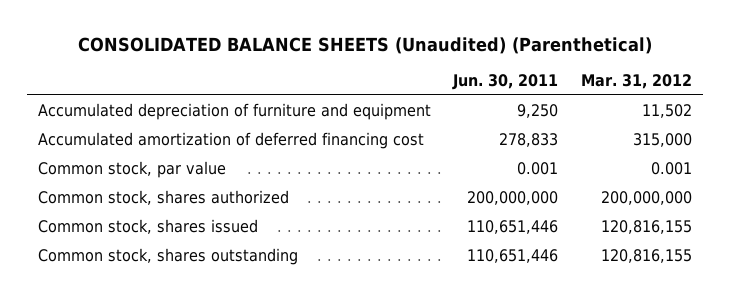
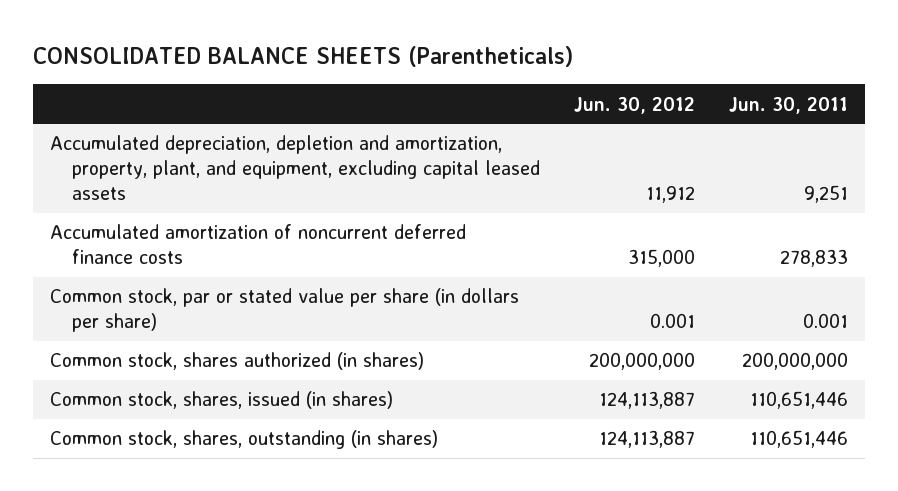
- CONSOLIDATED BALANCE SHEETS (Unaudited) (Parenthetical)
+ CONSOLIDATED BALANCE SHEETS (Parentheticals)
- | Jun. 30, 2011 | Mar. 31, 2012
+ | Jun. 30, 2012 | Jun. 30, 2011
- Accumulated depreciation of furniture and equipment | 9,250 | 11,502
- Accumulated amortization of deferred financing cost | 278,833 | 315,000
- Common stock, par value | 0.001 | 0.001
- Common stock, shares authorized | 200,000,000 | 200,000,000
- Common stock, shares issued | 110,651,446 | 120,816,155
- Common stock, shares outstanding | 110,651,446 | 120,816,155
+ Accumulated depreciation, depletion and amortization, property, plant, and equipment, excluding capital leased assets | 11,912 | 9,251
+ Accumulated amortization of noncurrent deferred finance costs | 315,000 | 278,833
+ Common stock, par or stated value per share (in dollars per share) | 0.001 | 0.001
+ Common stock, shares authorized (in shares) | 200,000,000 | 200,000,000
+ Common stock, shares, issued (in shares) | 124,113,887 | 110,651,446
+ Common stock, shares, outstanding (in shares) | 124,113,887 | 110,651,446

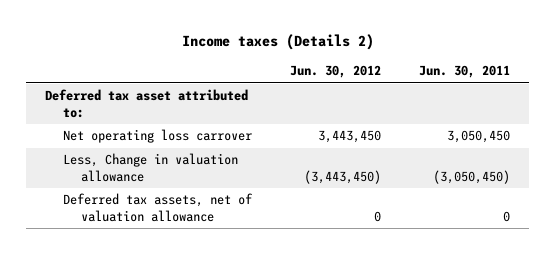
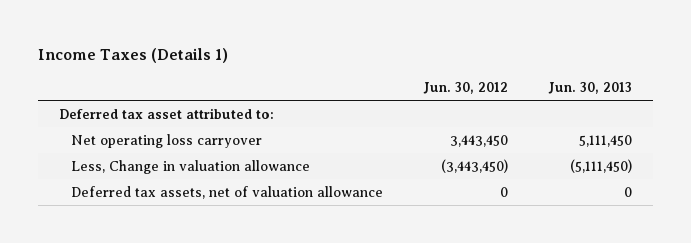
- Income taxes (Details 2)
+ Income Taxes (Details 1)
- | Jun. 30, 2012 | Jun. 30, 2011
+ | Jun. 30, 2012 | Jun. 30, 2013
- Net operating loss carrover | 3,443,450 | 3,050,450
+ Net operating loss carryover | 3,443,450 | 5,111,450

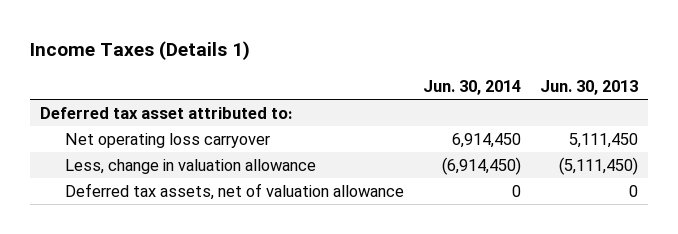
- | Jun. 30, 2012 | Jun. 30, 2013
+ | Jun. 30, 2014 | Jun. 30, 2013
- Less, Change in valuation allowance | (3,443,450) | (5,111,450)
+ Less, change in valuation allowance | (6,914,450) | (5,111,450)

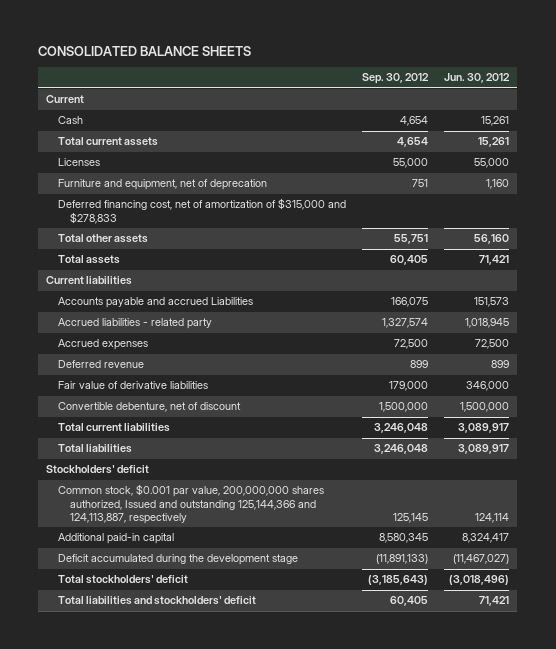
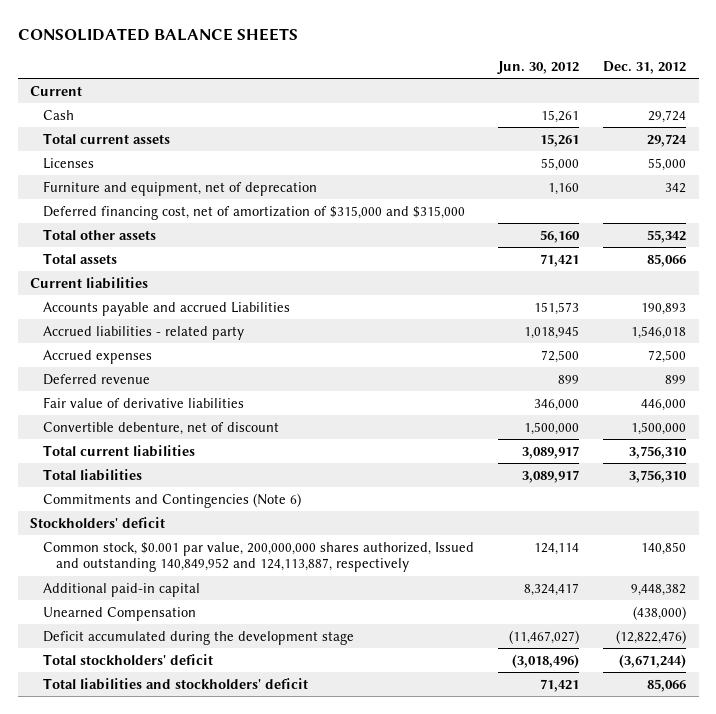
- | Sep. 30, 2012 | Jun. 30, 2012
+ | Jun. 30, 2012 | Dec. 31, 2012
- Deferred financing cost, net of amortization of $315,000 and $278,833
+ Deferred financing cost, net of amortization of $315,000 and $315,000
+ Commitments and Contingencies (Note 6)
- Common stock, $0.001 par value, 200,000,000 shares authorized, Issued and outstanding 125,144,366 and 124,113,887, respectively | 125,145 | 124,114
+ Common stock, $0.001 par value, 200,000,000 shares authorized, Issued and outstanding 140,849,952 and 124,113,887, respectively | 124,114 | 140,850
+ Unearned Compensation | | (438,000)

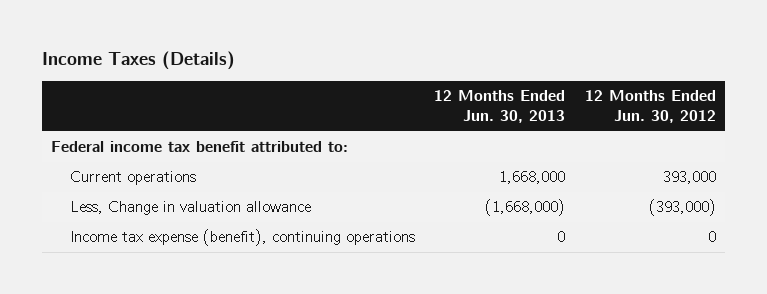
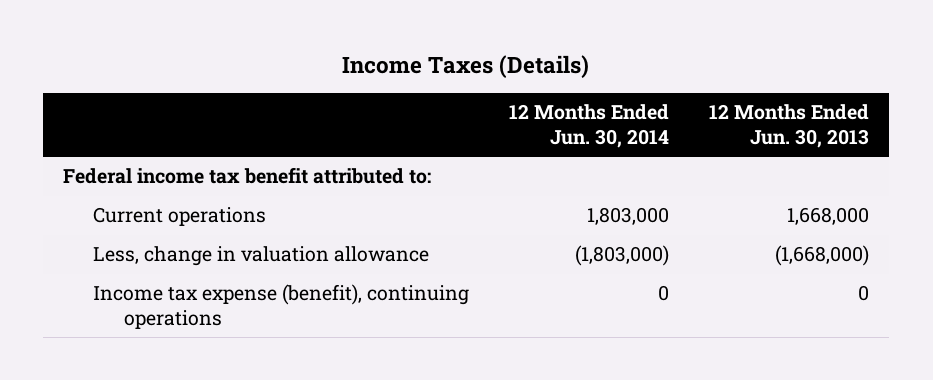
- | 12 Months Ended Jun. 30, 2013 | 12 Months Ended Jun. 30, 2012
+ | 12 Months Ended Jun. 30, 2014 | 12 Months Ended Jun. 30, 2013
- Less, Change in valuation allowance | (1,668,000) | (393,000)
+ Less, change in valuation allowance | (1,803,000) | (1,668,000)

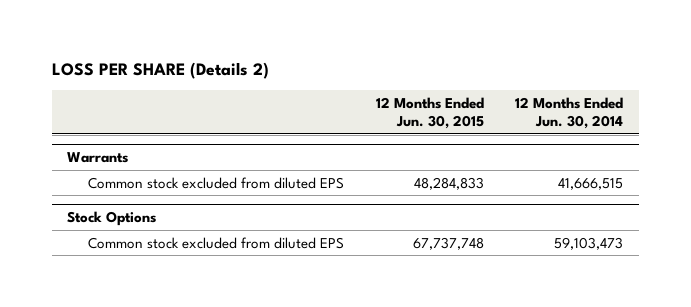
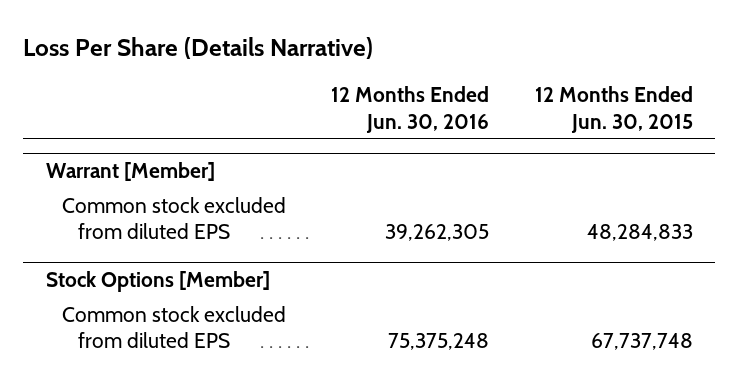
- LOSS PER SHARE (Details 2)
+ Loss Per Share (Details Narrative)
- | 12 Months Ended Jun. 30, 2015 | 12 Months Ended Jun. 30, 2014
+ | 12 Months Ended Jun. 30, 2016 | 12 Months Ended Jun. 30, 2015
- Warrants
+ Warrant [Member]
- Stock Options
+ Stock Options [Member]

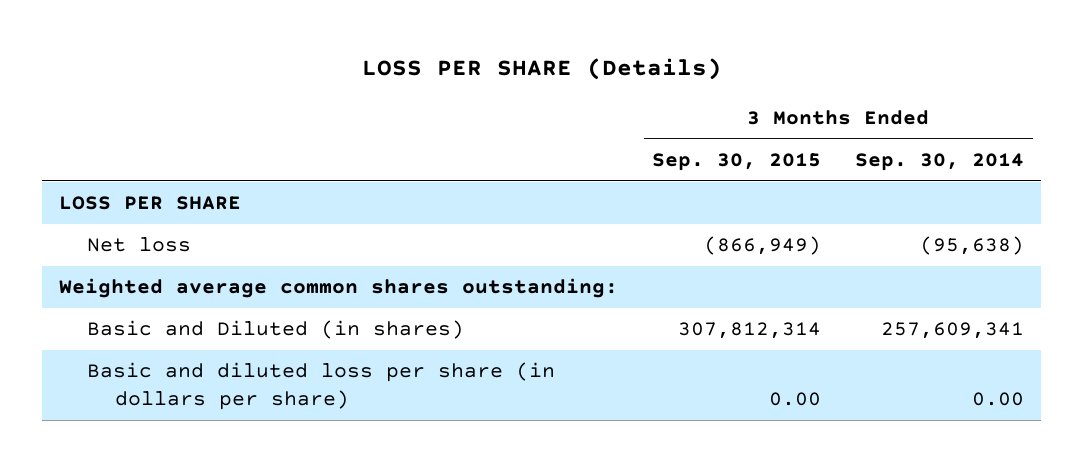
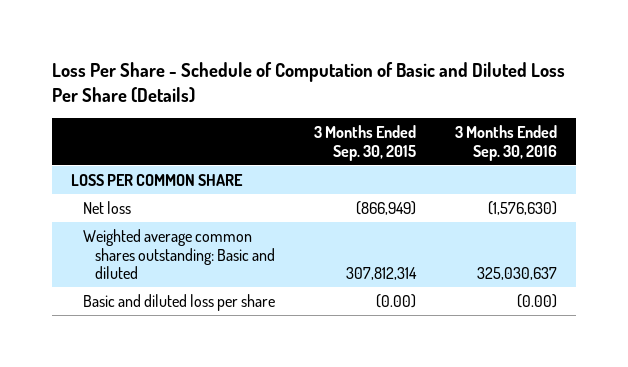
- LOSS PER SHARE (Details)
+ Loss Per Share - Schedule of Computation of Basic and Diluted Loss Per Share (Details)
- | 3 Months Ended Sep. 30, 2015 | 3 Months Ended Sep. 30, 2014
+ | 3 Months Ended Sep. 30, 2015 | 3 Months Ended Sep. 30, 2016
- LOSS PER SHARE
+ LOSS PER COMMON SHARE
- Weighted average common shares outstanding:
- Basic and Diluted (in shares) | 307,812,314 | 257,609,341
- Basic and diluted loss per share (in dollars per share) | 0.00 | 0.00
+ Weighted average common shares outstanding: Basic and diluted | 307,812,314 | 325,030,637
+ Basic and diluted loss per share | (0.00) | (0.00)

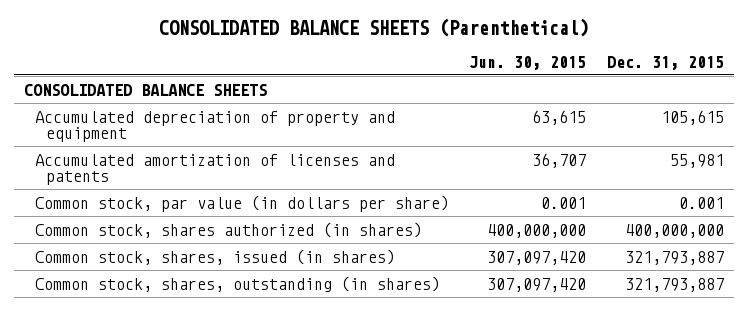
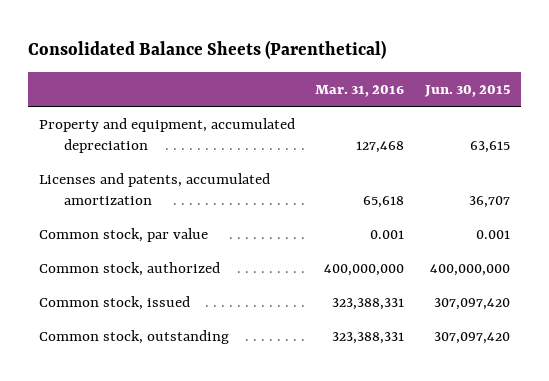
- CONSOLIDATED BALANCE SHEETS (Parenthetical)
+ Consolidated Balance Sheets (Parenthetical)
- | Jun. 30, 2015 | Dec. 31, 2015
+ | Mar. 31, 2016 | Jun. 30, 2015
- CONSOLIDATED BALANCE SHEETS
- Accumulated depreciation of property and equipment | 63,615 | 105,615
- Accumulated amortization of licenses and patents | 36,707 | 55,981
- Common stock, par value (in dollars per share) | 0.001 | 0.001
- Common stock, shares authorized (in shares) | 400,000,000 | 400,000,000
- Common stock, shares, issued (in shares) | 307,097,420 | 321,793,887
- Common stock, shares, outstanding (in shares) | 307,097,420 | 321,793,887
+ Property and equipment, accumulated depreciation | 127,468 | 63,615
+ Licenses and patents, accumulated amortization | 65,618 | 36,707
+ Common stock, par value | 0.001 | 0.001
+ Common stock, authorized | 400,000,000 | 400,000,000
+ Common stock, issued | 323,388,331 | 307,097,420
+ Common stock, outstanding | 323,388,331 | 307,097,420

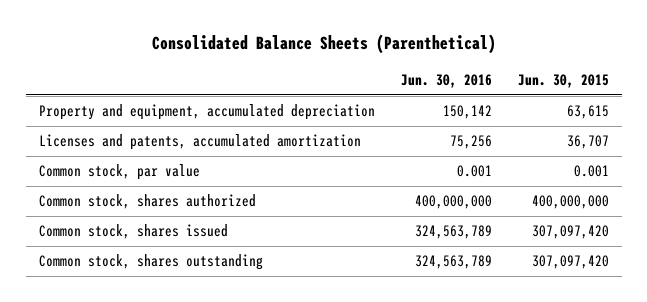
- | Mar. 31, 2016 | Jun. 30, 2015
+ | Jun. 30, 2016 | Jun. 30, 2015
- Common stock, authorized | 400,000,000 | 400,000,000
- Common stock, issued | 323,388,331 | 307,097,420
- Common stock, outstanding | 323,388,331 | 307,097,420
+ Common stock, shares authorized | 400,000,000 | 400,000,000
+ Common stock, shares issued | 324,563,789 | 307,097,420
+ Common stock, shares outstanding | 324,563,789 | 307,097,420

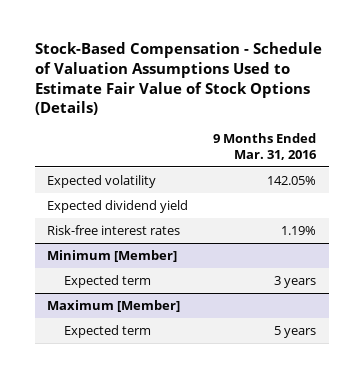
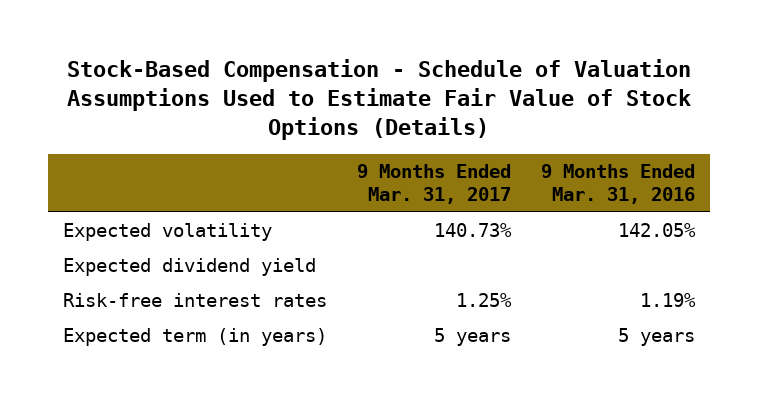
- | 9 Months Ended Mar. 31, 2016
+ | 9 Months Ended Mar. 31, 2017 | 9 Months Ended Mar. 31, 2016
- Minimum [Member]
- Expected term | 3 years
- Maximum [Member]
- Expected term | 5 years
+ Expected term (in years) | 5 years | 5 years

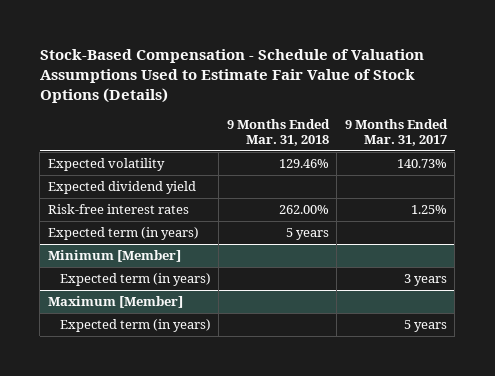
- | 9 Months Ended Mar. 31, 2017 | 9 Months Ended Mar. 31, 2016
+ | 9 Months Ended Mar. 31, 2018 | 9 Months Ended Mar. 31, 2017
+ Expected term (in years) | 5 years |
+ Minimum [Member]
+ Expected term (in years) | | 3 years
+ Maximum [Member]

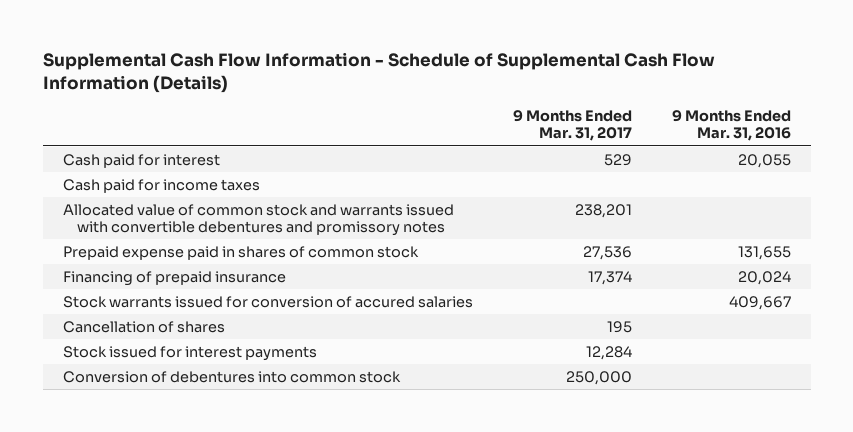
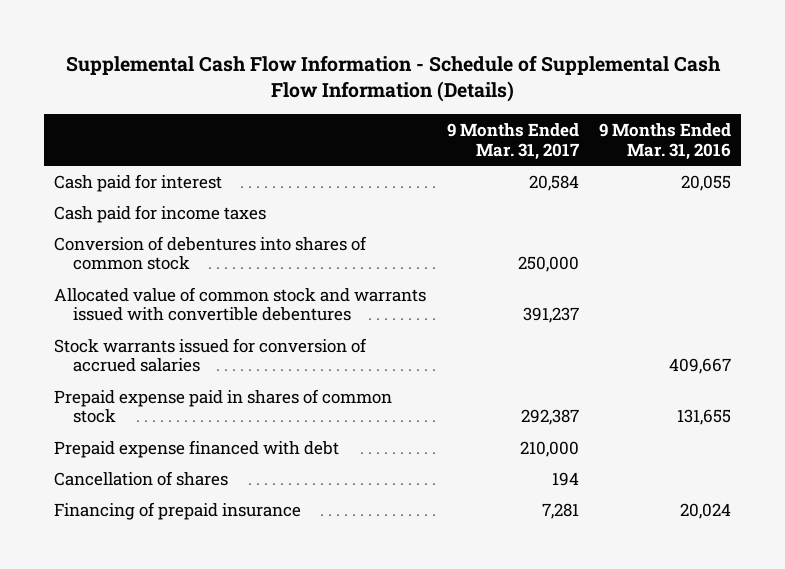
- Cash paid for interest | 529 | 20,055
+ Cash paid for interest | 20,584 | 20,055
- Allocated value of common stock and warrants issued with convertible debentures and promissory notes | 238,201 |
- Prepaid expense paid in shares of common stock | 27,536 | 131,655
- Financing of prepaid insurance | 17,374 | 20,024
- Stock warrants issued for conversion of accured salaries | | 409,667
- Cancellation of shares | 195 |
- Stock issued for interest payments | 12,284 |
- Conversion of debentures into common stock | 250,000 |
+ Conversion of debentures into shares of common stock | 250,000 |
+ Allocated value of common stock and warrants issued with convertible debentures | 391,237 |
+ Stock warrants issued for conversion of accrued salaries | | 409,667
+ Prepaid expense paid in shares of common stock | 292,387 | 131,655
+ Prepaid expense financed with debt | 210,000 |
+ Cancellation of shares | 194 |
+ Financing of prepaid insurance | 7,281 | 20,024

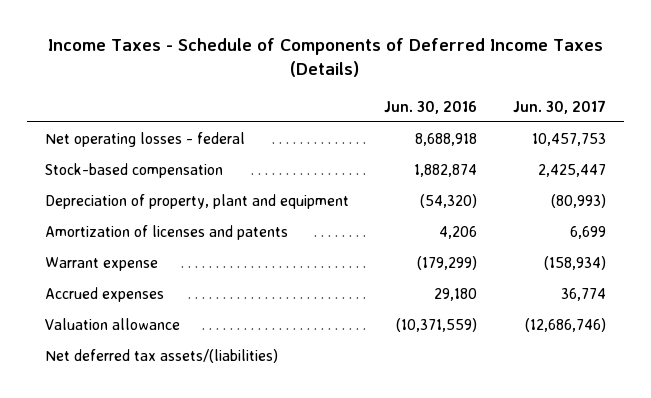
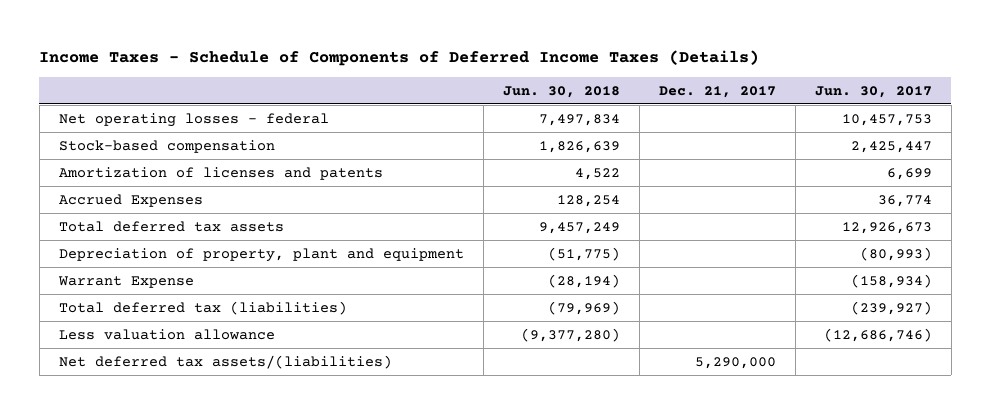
- | Jun. 30, 2016 | Jun. 30, 2017
+ | Jun. 30, 2018 | Dec. 21, 2017 | Jun. 30, 2017
- Warrant expense | (179,299) | (158,934)
- Accrued expenses | 29,180 | 36,774
- Valuation allowance | (10,371,559) | (12,686,746)
+ Accrued Expenses | 128,254 | | 36,774
+ Total deferred tax assets | 9,457,249 | | 12,926,673
moved down: Depreciation of property, plant and equipment | (51,775) | | (80,993)
+ Warrant Expense | (28,194) | | (158,934)
+ Total deferred tax (liabilities) | (79,969) | | (239,927)
+ Less valuation allowance | (9,377,280) | | (12,686,746)

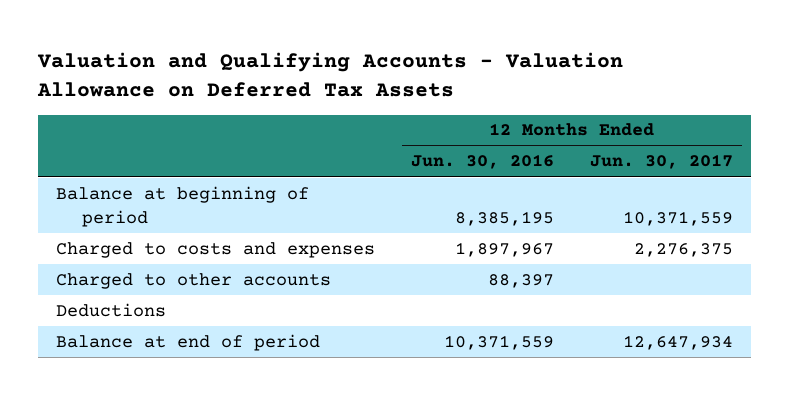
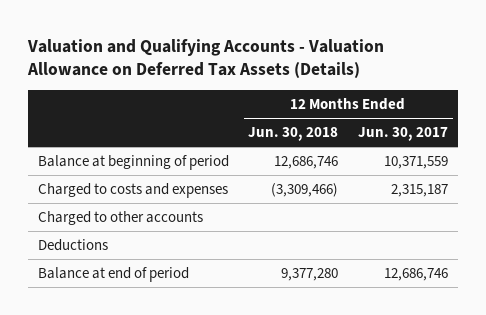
- Valuation and Qualifying Accounts - Valuation Allowance on Deferred Tax Assets
+ Valuation and Qualifying Accounts - Valuation Allowance on Deferred Tax Assets (Details)
- | 12 Months Ended Jun. 30, 2016 | 12 Months Ended Jun. 30, 2017
+ | 12 Months Ended Jun. 30, 2018 | 12 Months Ended Jun. 30, 2017
- Charged to costs and expenses | 1,897,967 | 2,276,375
+ Charged to costs and expenses | (3,309,466) | 2,315,187
- Balance at end of period | 10,371,559 | 12,647,934
+ Balance at end of period | 9,377,280 | 12,686,746

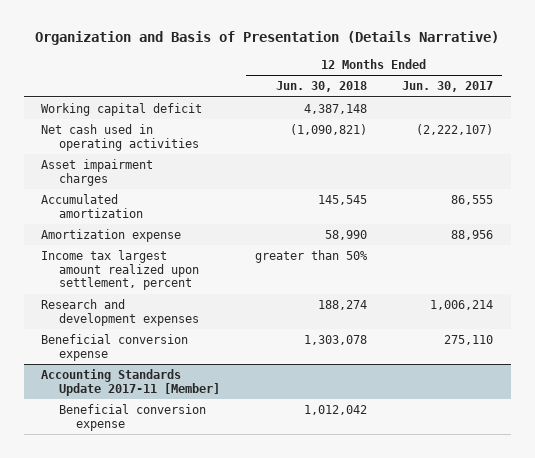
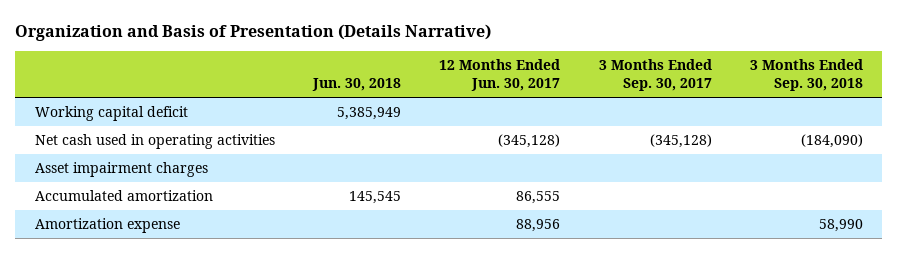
- | 12 Months Ended Jun. 30, 2018 | 12 Months Ended Jun. 30, 2017
+ | Jun. 30, 2018 | 12 Months Ended Jun. 30, 2017 | 3 Months Ended Sep. 30, 2017 | 3 Months Ended Sep. 30, 2018
- Net cash used in operating activities | (1,090,821) | (2,222,107)
+ Net cash used in operating activities | | (345,128) | (345,128) | (184,090)
- Income tax largest amount realized upon settlement, percent | greater than 50% |
- Research and development expenses | 188,274 | 1,006,214
- Beneficial conversion expense | 1,303,078 | 275,110
- Accounting Standards Update 2017-11 [Member]
- Beneficial conversion expense | 1,012,042 |

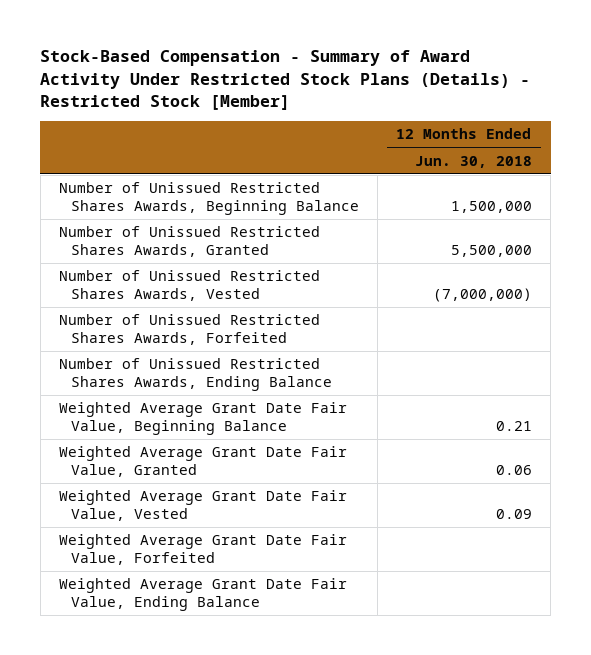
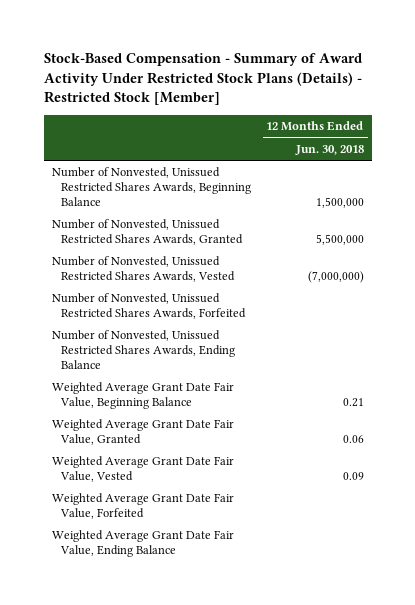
- Number of Unissued Restricted Shares Awards, Beginning Balance | 1,500,000
- Number of Unissued Restricted Shares Awards, Granted | 5,500,000
- Number of Unissued Restricted Shares Awards, Vested | (7,000,000)
- Number of Unissued Restricted Shares Awards, Forfeited
- Number of Unissued Restricted Shares Awards, Ending Balance
+ Number of Nonvested, Unissued Restricted Shares Awards, Beginning Balance | 1,500,000
+ Number of Nonvested, Unissued Restricted Shares Awards, Granted | 5,500,000
+ Number of Nonvested, Unissued Restricted Shares Awards, Vested | (7,000,000)
+ Number of Nonvested, Unissued Restricted Shares Awards, Forfeited
+ Number of Nonvested, Unissued Restricted Shares Awards, Ending Balance

